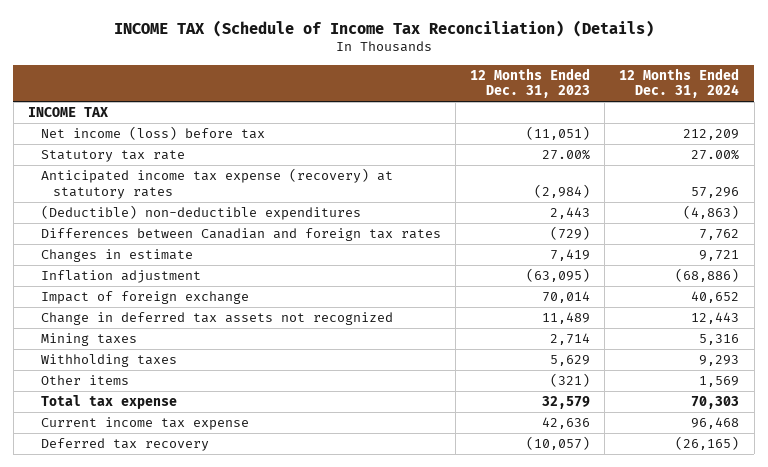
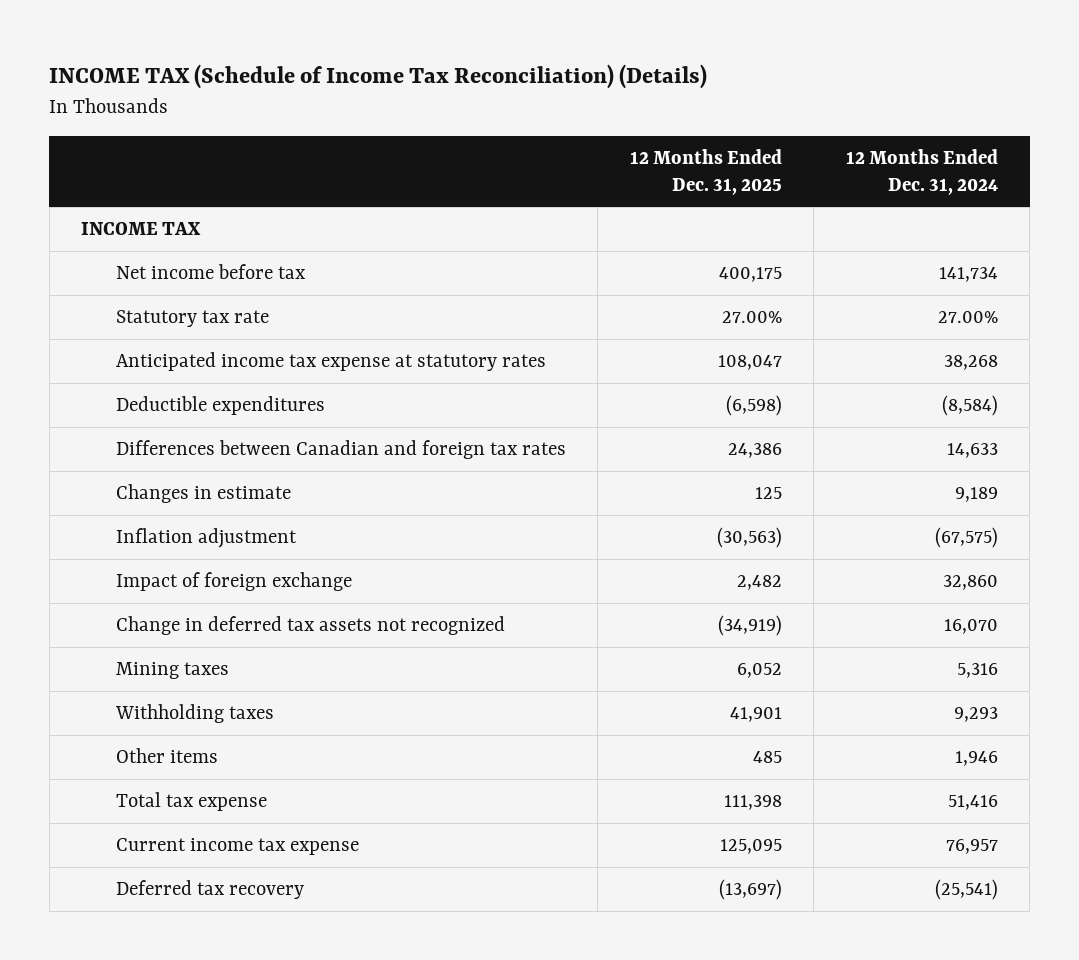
- | 12 Months Ended Dec. 31, 2023 | 12 Months Ended Dec. 31, 2024
+ | 12 Months Ended Dec. 31, 2025 | 12 Months Ended Dec. 31, 2024
- Net income (loss) before tax | (11,051) | 212,209
+ Net income before tax | 400,175 | 141,734
- Anticipated income tax expense (recovery) at statutory rates | (2,984) | 57,296
- (Deductible) non-deductible expenditures | 2,443 | (4,863)
- Differences between Canadian and foreign tax rates | (729) | 7,762
- Changes in estimate | 7,419 | 9,721
- Inflation adjustment | (63,095) | (68,886)
- Impact of foreign exchange | 70,014 | 40,652
- Change in deferred tax assets not recognized | 11,489 | 12,443
+ Anticipated income tax expense at statutory rates | 108,047 | 38,268
+ Deductible expenditures | (6,598) | (8,584)
+ Differences between Canadian and foreign tax rates | 24,386 | 14,633
+ Changes in estimate | 125 | 9,189
+ Inflation adjustment | (30,563) | (67,575)
+ Impact of foreign exchange | 2,482 | 32,860
+ Change in deferred tax assets not recognized | (34,919) | 16,070
- Other items | (321) | 1,569
- Total tax expense | 32,579 | 70,303
- Current income tax expense | 42,636 | 96,468
- Deferred tax recovery | (10,057) | (26,165)
+ Other items | 485 | 1,946
+ Total tax expense | 111,398 | 51,416
+ Current income tax expense | 125,095 | 76,957
+ Deferred tax recovery | (13,697) | (25,541)

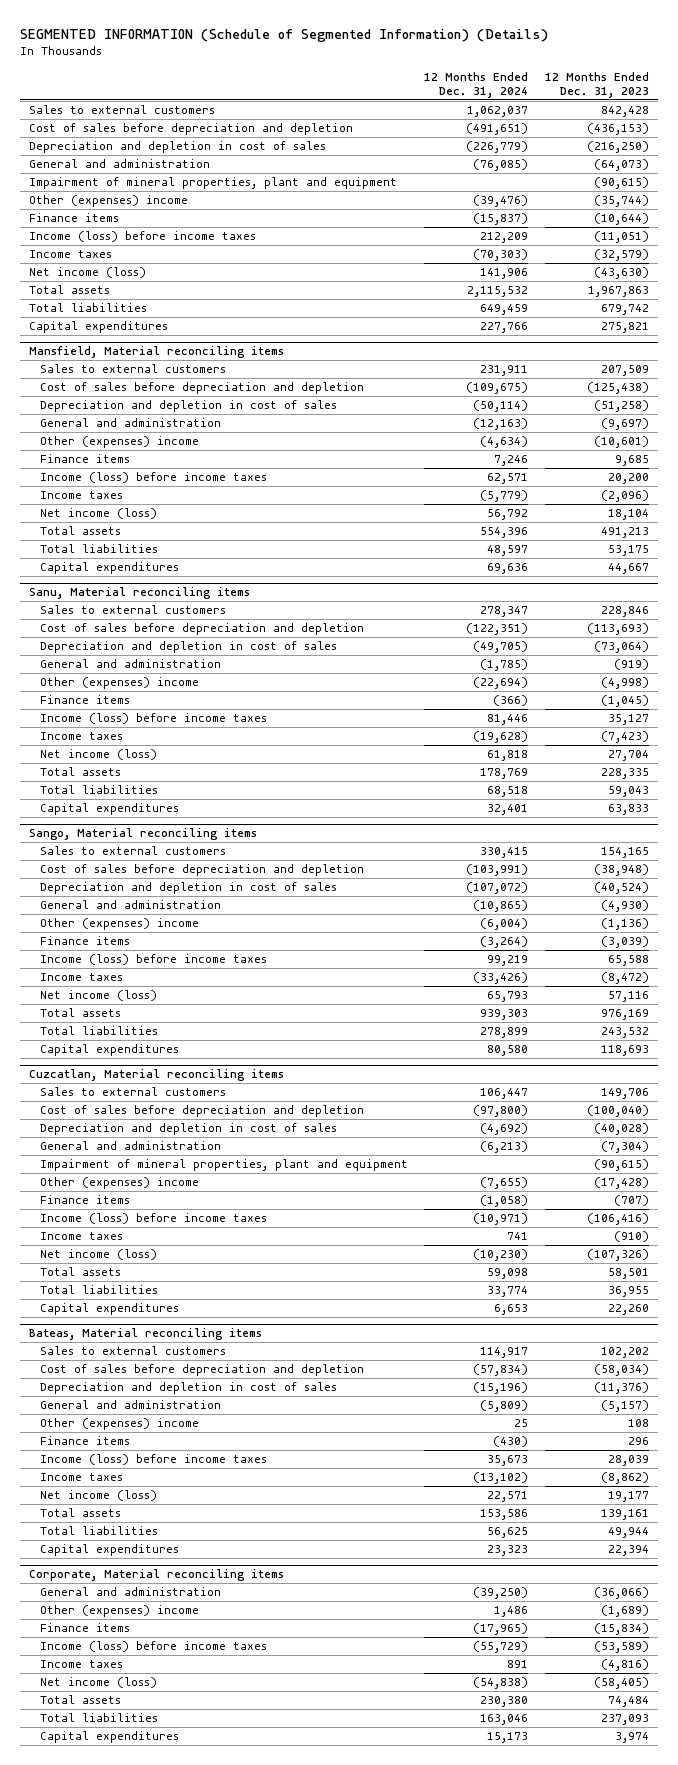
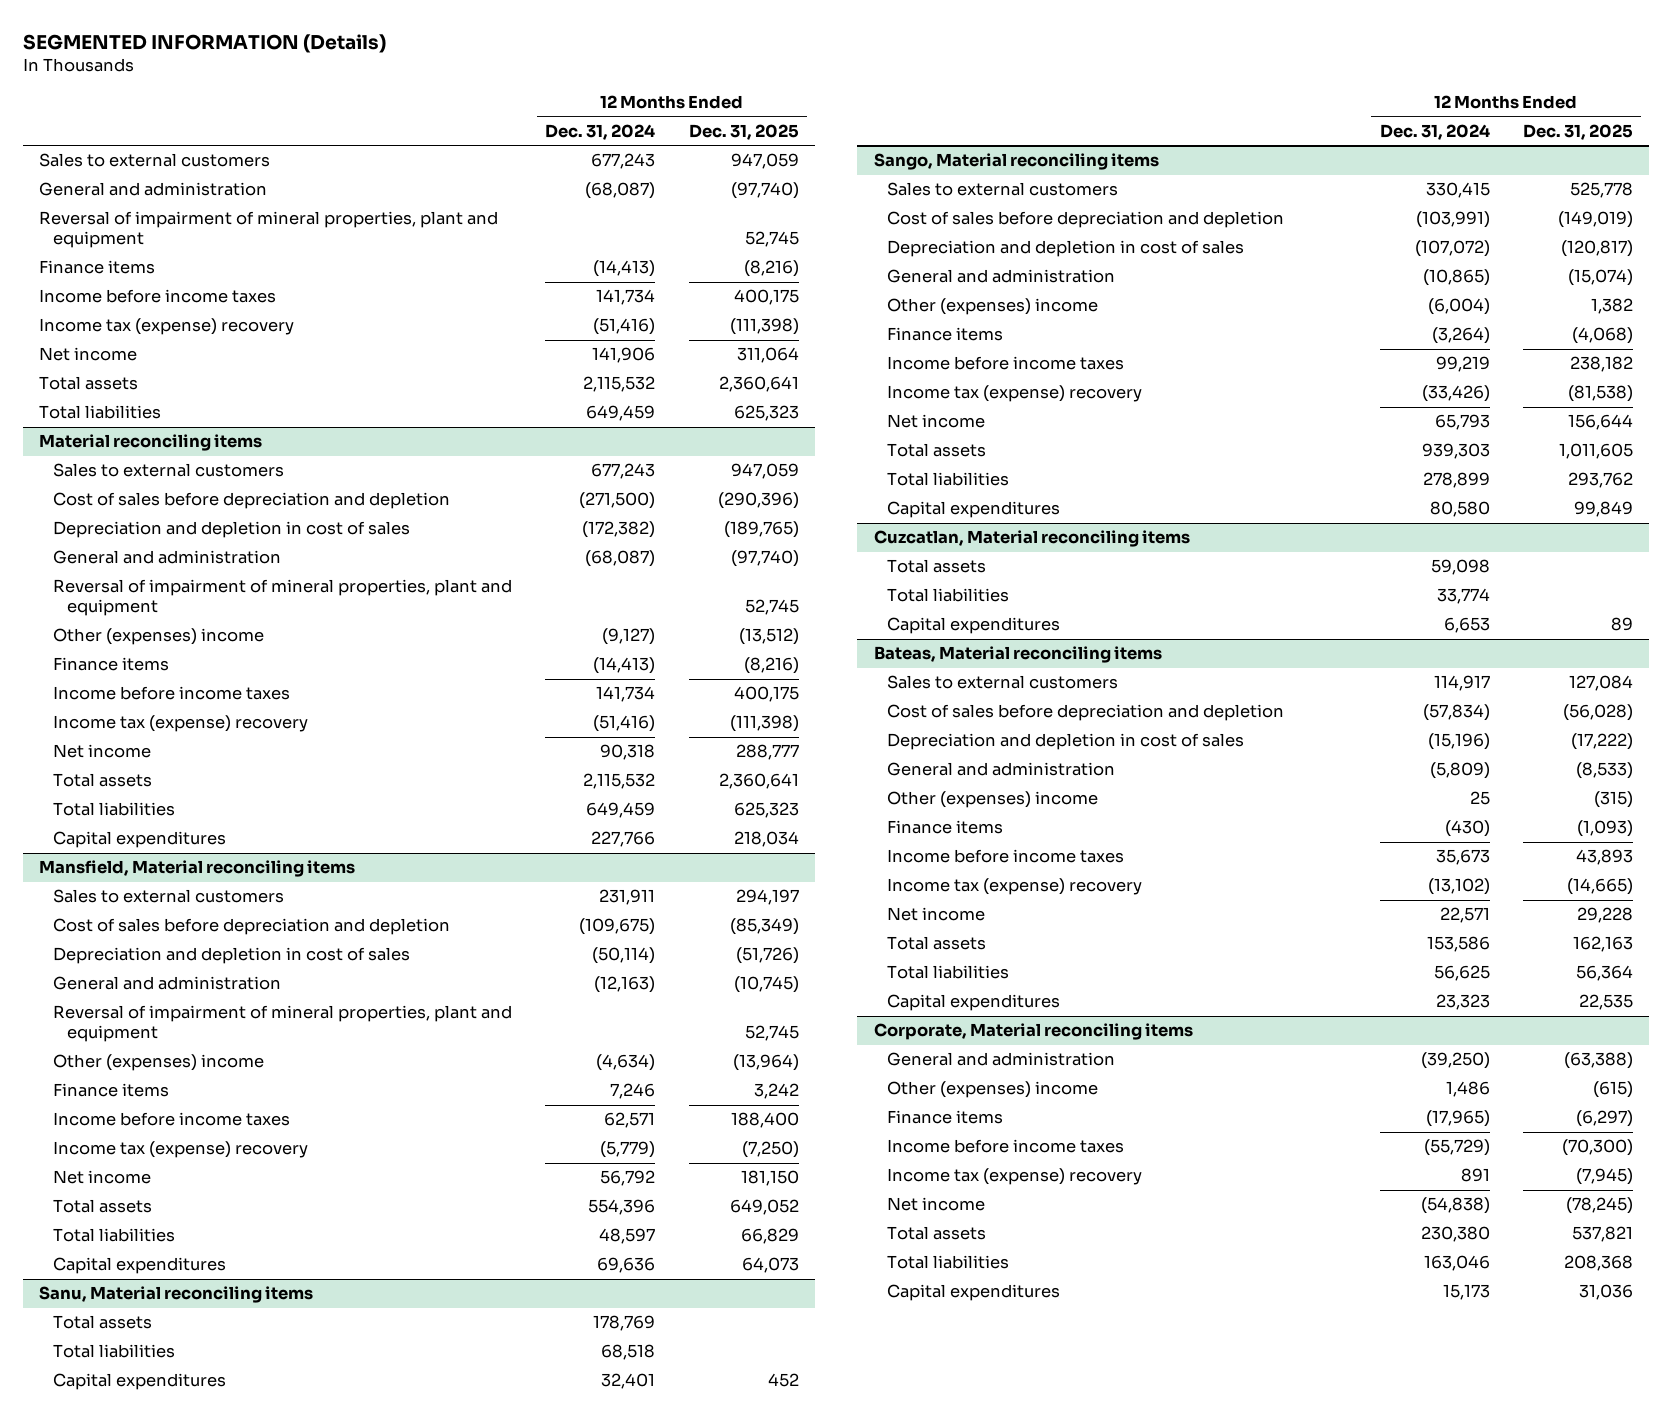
- SEGMENTED INFORMATION (Schedule of Segmented Information) (Details)
+ SEGMENTED INFORMATION (Details)
- | 12 Months Ended Dec. 31, 2024 | 12 Months Ended Dec. 31, 2023
+ | 12 Months Ended Dec. 31, 2024 | 12 Months Ended Dec. 31, 2025
- Sales to external customers | 1,062,037 | 842,428
- Cost of sales before depreciation and depletion | (491,651) | (436,153)
- Depreciation and depletion in cost of sales | (226,779) | (216,250)
- General and administration | (76,085) | (64,073)
- Impairment of mineral properties, plant and equipment | | (90,615)
- Other (expenses) income | (39,476) | (35,744)
- Finance items | (15,837) | (10,644)
- Income (loss) before income taxes | 212,209 | (11,051)
- Income taxes | (70,303) | (32,579)
- Net income (loss) | 141,906 | (43,630)
+ Sales to external customers | 677,243 | 947,059
+ General and administration | (68,087) | (97,740)
+ Reversal of impairment of mineral properties, plant and equipment | | 52,745
+ Finance items | (14,413) | (8,216)
+ Income before income taxes | 141,734 | 400,175
+ Income tax (expense) recovery | (51,416) | (111,398)
+ Net income | 141,906 | 311,064
+ Material reconciling items
+ Sales to external customers | 677,243 | 947,059
+ Cost of sales before depreciation and depletion | (271,500) | (290,396)
+ Depreciation and depletion in cost of sales | (172,382) | (189,765)
+ General and administration | (68,087) | (97,740)
+ Reversal of impairment of mineral properties, plant and equipment | | 52,745
+ Other (expenses) income | (9,127) | (13,512)
+ Finance items | (14,413) | (8,216)
+ Income before income taxes | 141,734 | 400,175
+ Income tax (expense) recovery | (51,416) | (111,398)
+ Net income | 90,318 | 288,777
+ Total assets | 2,115,532 | 2,360,641
+ Total liabilities | 649,459 | 625,323
@ Mansfield, Material reconciling items
+ Reversal of impairment of mineral properties, plant and equipment | | 52,745
- Income (loss) before income taxes | 62,571 | 20,200
- Income taxes | (5,779) | (2,096)
- Net income (loss) | 56,792 | 18,104
+ Income before income taxes | 62,571 | 188,400
+ Income tax (expense) recovery | (5,779) | (7,250)
+ Net income | 56,792 | 181,150
@ Sanu, Material reconciling items
- Sales to external customers | 278,347 | 228,846
- Cost of sales before depreciation and depletion | (122,351) | (113,693)
- Depreciation and depletion in cost of sales | (49,705) | (73,064)
- General and administration | (1,785) | (919)
- Other (expenses) income | (22,694) | (4,998)
- Finance items | (366) | (1,045)
- Income (loss) before income taxes | 81,446 | 35,127
- Income taxes | (19,628) | (7,423)
- Net income (loss) | 61,818 | 27,704
@ Sango, Material reconciling items
- Income (loss) before income taxes | 99,219 | 65,588
- Income taxes | (33,426) | (8,472)
- Net income (loss) | 65,793 | 57,116
+ Income before income taxes | 99,219 | 238,182
+ Income tax (expense) recovery | (33,426) | (81,538)
+ Net income | 65,793 | 156,644
@ Cuzcatlan, Material reconciling items
- Sales to external customers | 106,447 | 149,706
- Cost of sales before depreciation and depletion | (97,800) | (100,040)
- Depreciation and depletion in cost of sales | (4,692) | (40,028)
- General and administration | (6,213) | (7,304)
- Impairment of mineral properties, plant and equipment | | (90,615)
- Other (expenses) income | (7,655) | (17,428)
- Finance items | (1,058) | (707)
- Income (loss) before income taxes | (10,971) | (106,416)
- Income taxes | 741 | (910)
- Net income (loss) | (10,230) | (107,326)
@ Bateas, Material reconciling items
- Income (loss) before income taxes | 35,673 | 28,039
- Income taxes | (13,102) | (8,862)
- Net income (loss) | 22,571 | 19,177
+ Income before income taxes | 35,673 | 43,893
+ Income tax (expense) recovery | (13,102) | (14,665)
+ Net income | 22,571 | 29,228
@ Corporate, Material reconciling items
- Income (loss) before income taxes | (55,729) | (53,589)
- Income taxes | 891 | (4,816)
- Net income (loss) | (54,838) | (58,405)
+ Income before income taxes | (55,729) | (70,300)
+ Income tax (expense) recovery | 891 | (7,945)
+ Net income | (54,838) | (78,245)

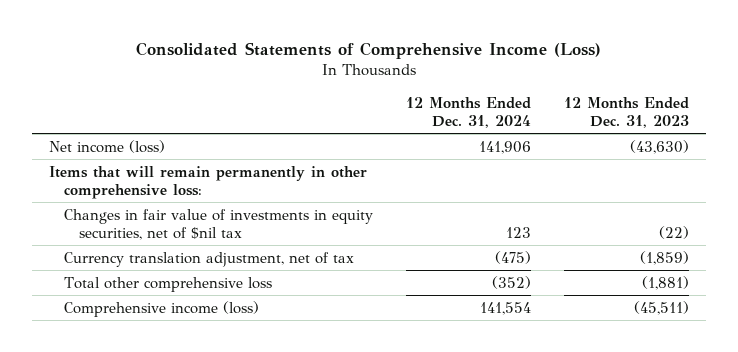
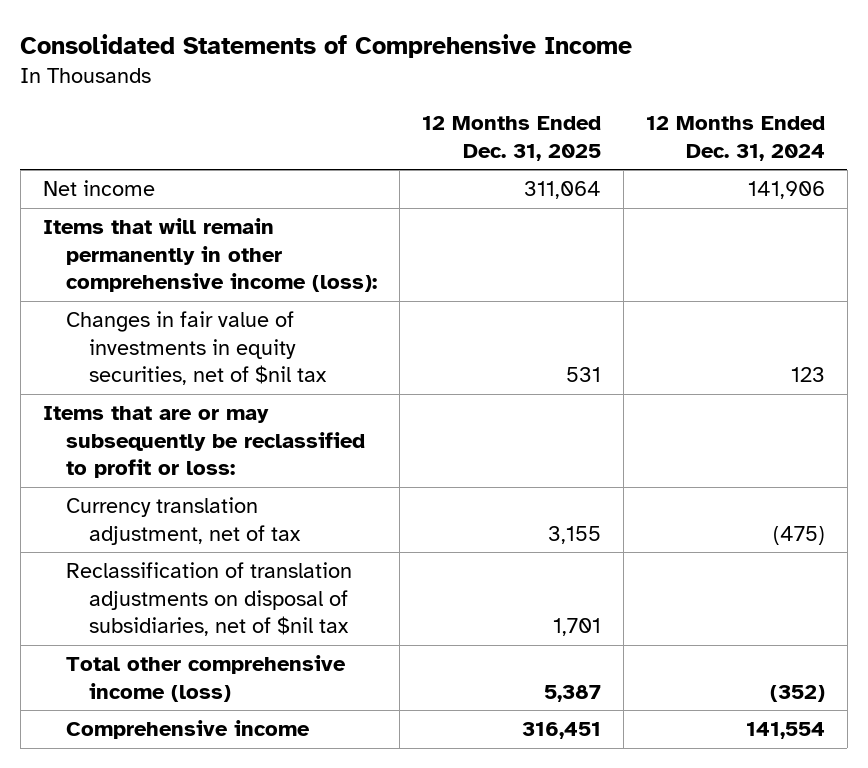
- Consolidated Statements of Comprehensive Income (Loss)
+ Consolidated Statements of Comprehensive Income
- | 12 Months Ended Dec. 31, 2024 | 12 Months Ended Dec. 31, 2023
+ | 12 Months Ended Dec. 31, 2025 | 12 Months Ended Dec. 31, 2024
- Net income (loss) | 141,906 | (43,630)
- Items that will remain permanently in other comprehensive loss:
+ Net income | 311,064 | 141,906
+ Items that will remain permanently in other comprehensive income (loss):
+ Items that are or may subsequently be reclassified to profit or loss:
- Total other comprehensive loss | (352) | (1,881)
- Comprehensive income (loss) | 141,554 | (45,511)
+ Reclassification of translation adjustments on disposal of subsidiaries, net of $nil tax | 1,701 |
+ Total other comprehensive income (loss) | 5,387 | (352)
+ Comprehensive income | 316,451 | 141,554

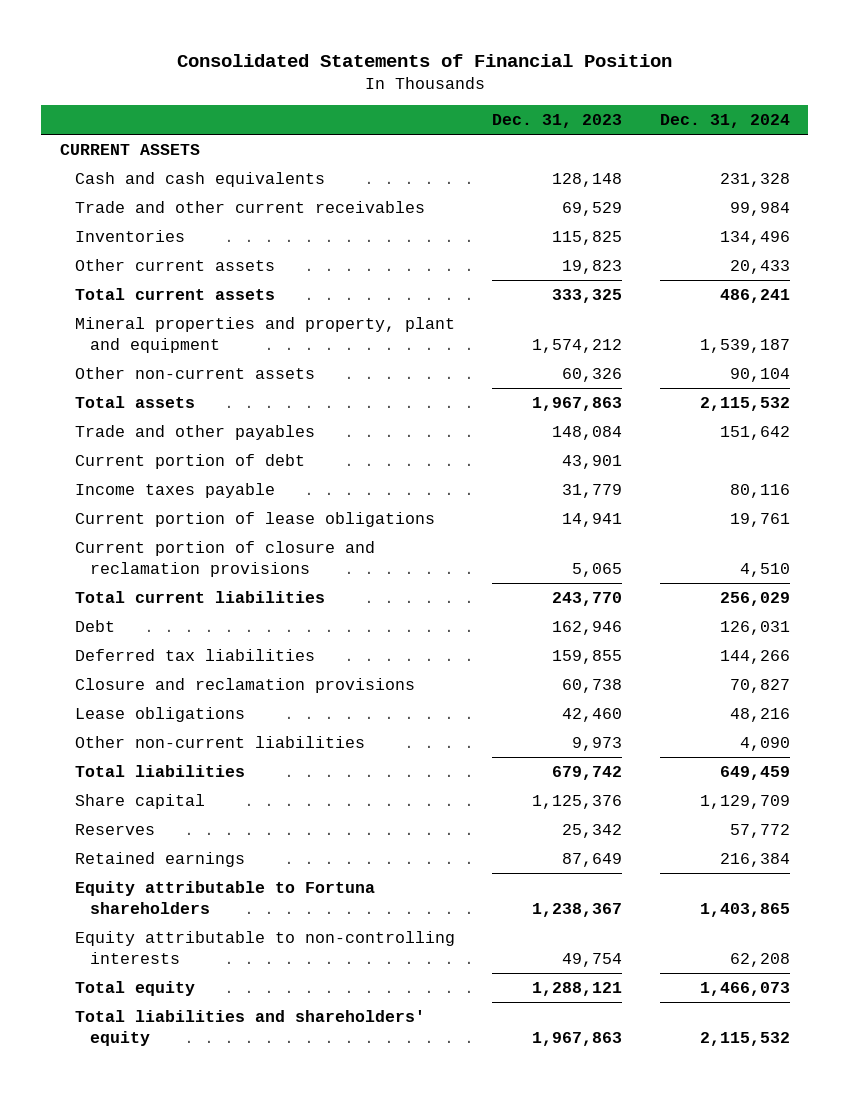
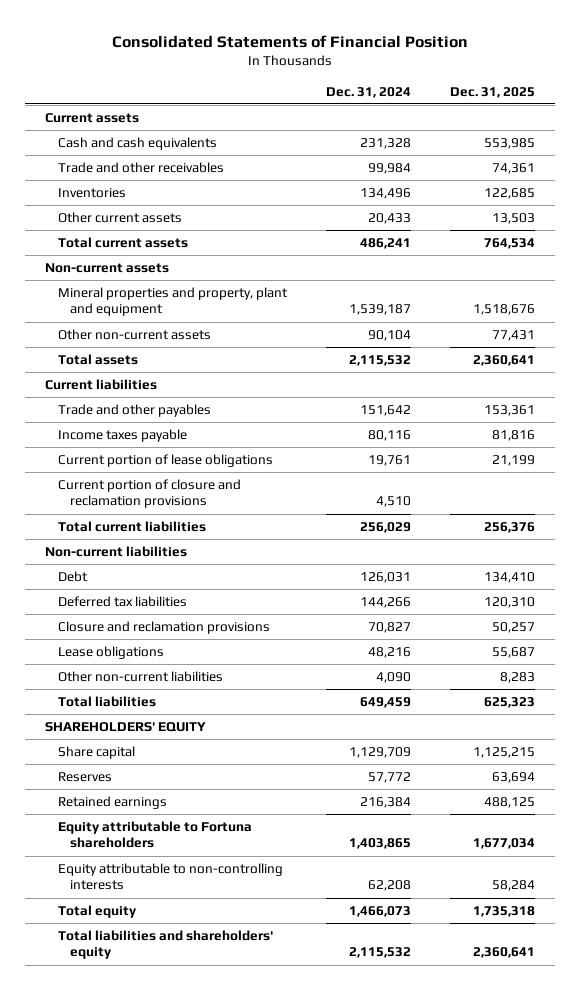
- | Dec. 31, 2023 | Dec. 31, 2024
+ | Dec. 31, 2024 | Dec. 31, 2025
- CURRENT ASSETS
+ Current assets
- Trade and other current receivables | 69,529 | 99,984
+ Trade and other receivables | 99,984 | 74,361
+ Non-current assets
+ Current liabilities
- Current portion of debt | 43,901 |
+ Non-current liabilities
+ SHAREHOLDERS' EQUITY

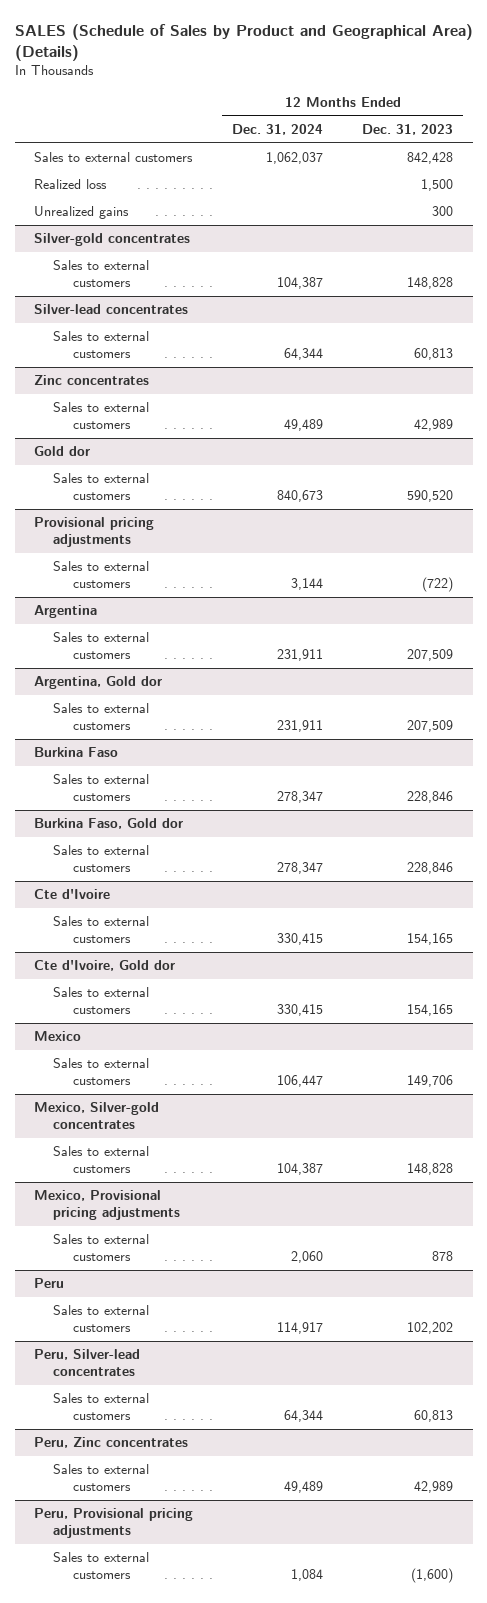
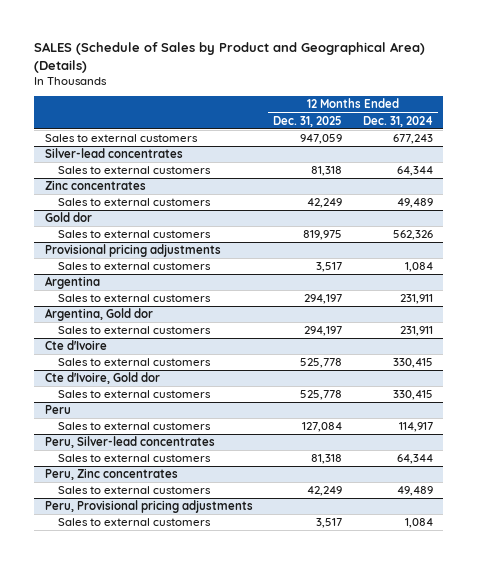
- | 12 Months Ended Dec. 31, 2024 | 12 Months Ended Dec. 31, 2023
+ | 12 Months Ended Dec. 31, 2025 | 12 Months Ended Dec. 31, 2024
- Sales to external customers | 1,062,037 | 842,428
- Realized loss | | 1,500
- Unrealized gains | | 300
- Silver-gold concentrates
- Sales to external customers | 104,387 | 148,828
+ Sales to external customers | 947,059 | 677,243
@ Gold dor
- Sales to external customers | 840,673 | 590,520
+ Sales to external customers | 819,975 | 562,326
@ Provisional pricing adjustments
- Sales to external customers | 3,144 | (722)
+ Sales to external customers | 3,517 | 1,084
- Burkina Faso
- Sales to external customers | 278,347 | 228,846
- Burkina Faso, Gold dor
- Sales to external customers | 278,347 | 228,846
- Mexico
- Sales to external customers | 106,447 | 149,706
- Mexico, Silver-gold concentrates
- Sales to external customers | 104,387 | 148,828
- Mexico, Provisional pricing adjustments
- Sales to external customers | 2,060 | 878

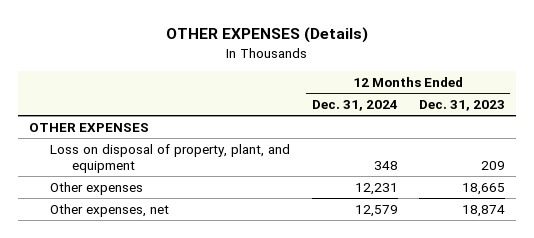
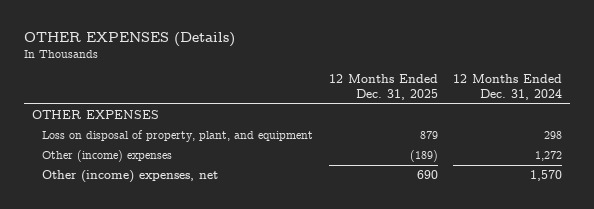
- | 12 Months Ended Dec. 31, 2024 | 12 Months Ended Dec. 31, 2023
+ | 12 Months Ended Dec. 31, 2025 | 12 Months Ended Dec. 31, 2024
- Loss on disposal of property, plant, and equipment | 348 | 209
- Other expenses | 12,231 | 18,665
- Other expenses, net | 12,579 | 18,874
+ Loss on disposal of property, plant, and equipment | 879 | 298
+ Other (income) expenses | (189) | 1,272
+ Other (income) expenses, net | 690 | 1,570

